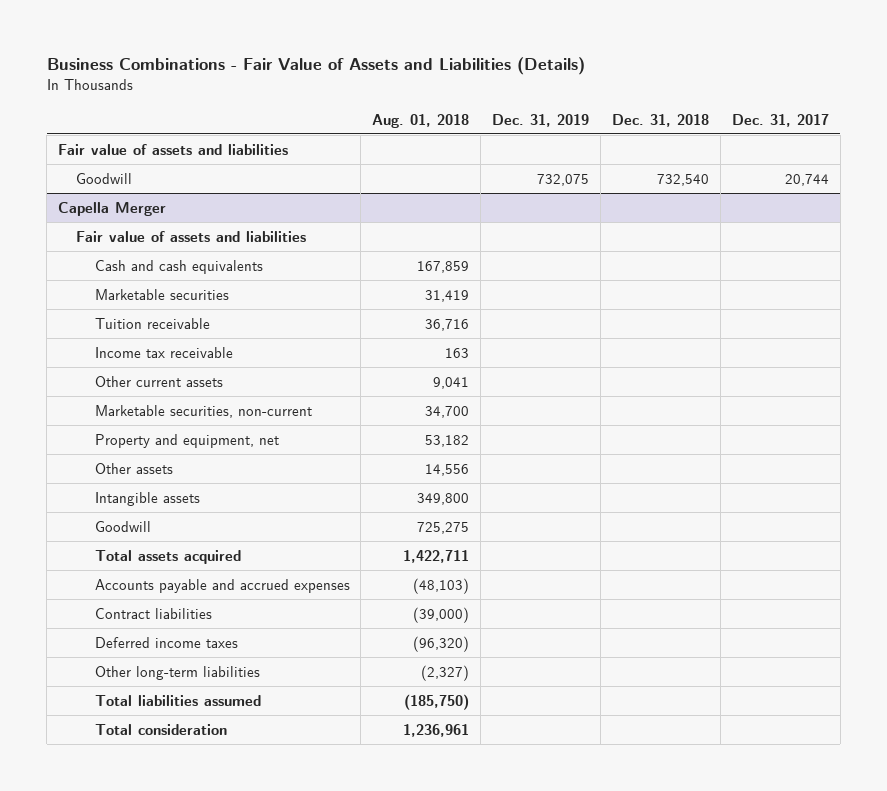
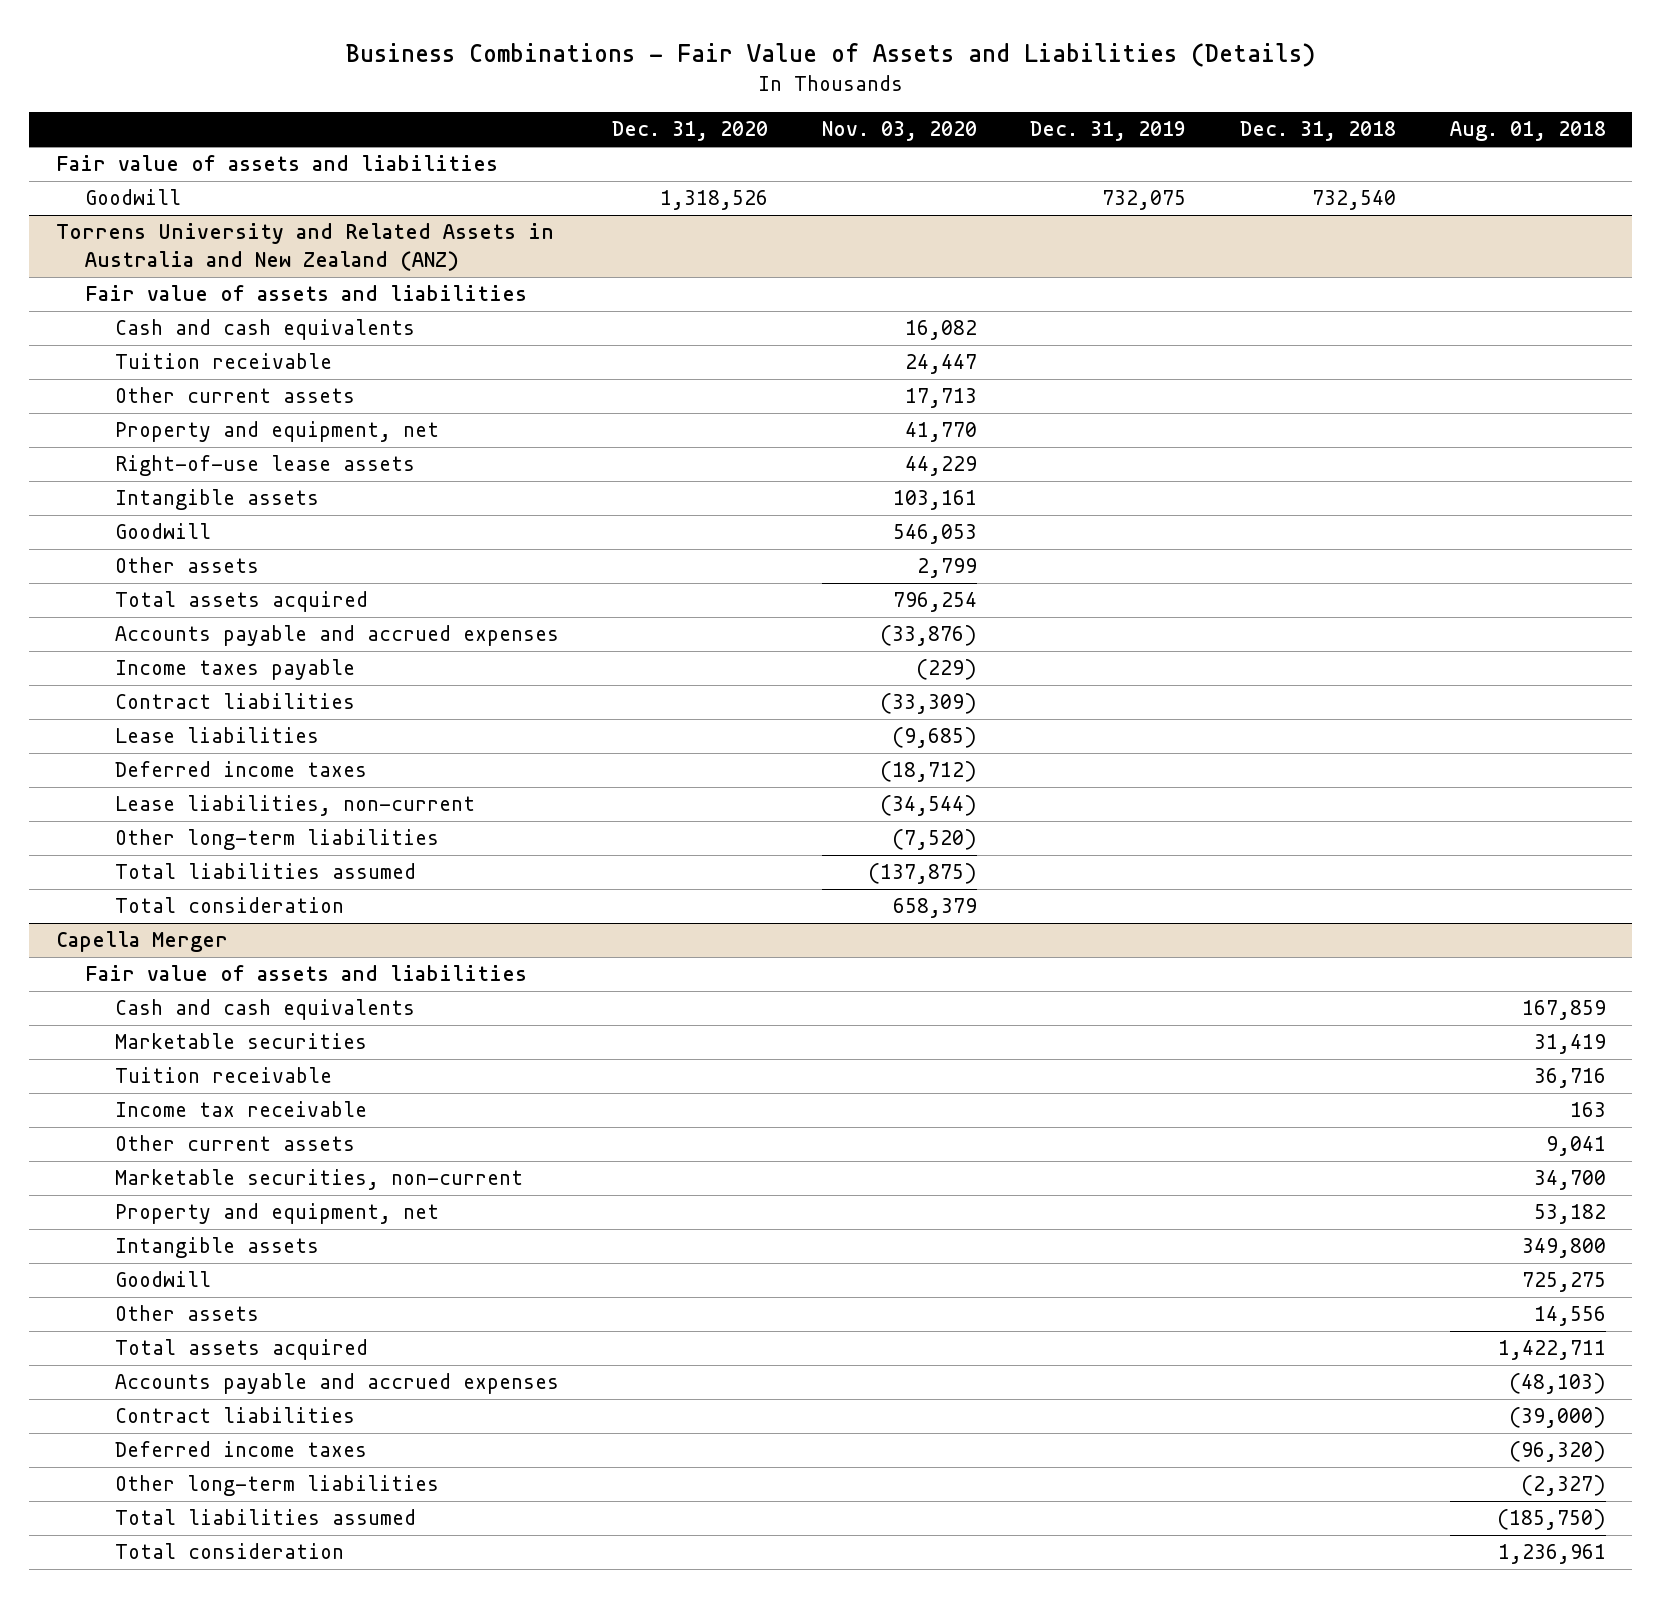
- | Aug. 01, 2018 | Dec. 31, 2019 | Dec. 31, 2018 | Dec. 31, 2017
+ | Dec. 31, 2020 | Nov. 03, 2020 | Dec. 31, 2019 | Dec. 31, 2018 | Aug. 01, 2018
+ Torrens University and Related Assets in Australia and New Zealand (ANZ)
+ Fair value of assets and liabilities
+ Cash and cash equivalents | | 16,082 | | |
+ Tuition receivable | | 24,447 | | |
+ Other current assets | | 17,713 | | |
+ Property and equipment, net | | 41,770 | | |
+ Right-of-use lease assets | | 44,229 | | |
+ Intangible assets | | 103,161 | | |
+ Goodwill | | 546,053 | | |
+ Other assets | | 2,799 | | |
+ Total assets acquired | | 796,254 | | |
+ Accounts payable and accrued expenses | | (33,876) | | |
+ Income taxes payable | | (229) | | |
+ Contract liabilities | | (33,309) | | |
+ Lease liabilities | | (9,685) | | |
+ Deferred income taxes | | (18,712) | | |
+ Lease liabilities, non-current | | (34,544) | | |
+ Other long-term liabilities | | (7,520) | | |
+ Total liabilities assumed | | (137,875) | | |
+ Total consideration | | 658,379 | | |
@ Capella Merger
moved down: Other assets | | | | | 14,556

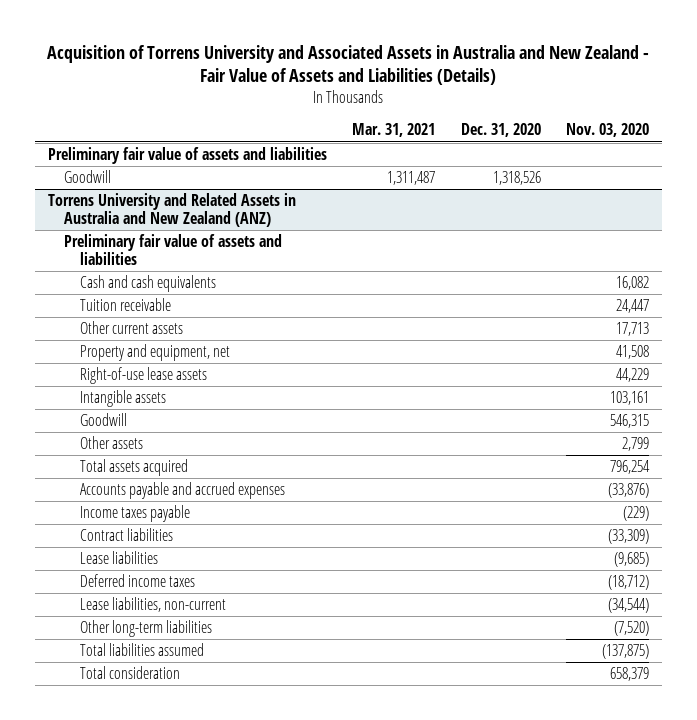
- Business Combinations - Fair Value of Assets and Liabilities (Details)
+ Acquisition of Torrens University and Associated Assets in Australia and New Zealand - Fair Value of Assets and Liabilities (Details)
- | Dec. 31, 2020 | Nov. 03, 2020 | Dec. 31, 2019 | Dec. 31, 2018 | Aug. 01, 2018
+ | Mar. 31, 2021 | Dec. 31, 2020 | Nov. 03, 2020
- Fair value of assets and liabilities
+ Preliminary fair value of assets and liabilities
@ Torrens University and Related Assets in Australia and New Zealand (ANZ)
- Fair value of assets and liabilities
+ Preliminary fair value of assets and liabilities
- Property and equipment, net | | 41,770 | | |
+ Property and equipment, net | | | 41,508
- Goodwill | | 546,053 | | |
+ Goodwill | | | 546,315
- Capella Merger
- Fair value of assets and liabilities
- Cash and cash equivalents | | | | | 167,859
- Marketable securities | | | | | 31,419
- Tuition receivable | | | | | 36,716
- Income tax receivable | | | | | 163
- Other current assets | | | | | 9,041
- Marketable securities, non-current | | | | | 34,700
- Property and equipment, net | | | | | 53,182
- Intangible assets | | | | | 349,800
- Goodwill | | | | | 725,275
- Other assets | | | | | 14,556
- Total assets acquired | | | | | 1,422,711
- Accounts payable and accrued expenses | | | | | (48,103)
- Contract liabilities | | | | | (39,000)
- Deferred income taxes | | | | | (96,320)
- Other long-term liabilities | | | | | (2,327)
- Total liabilities assumed | | | | | (185,750)
- Total consideration | | | | | 1,236,961

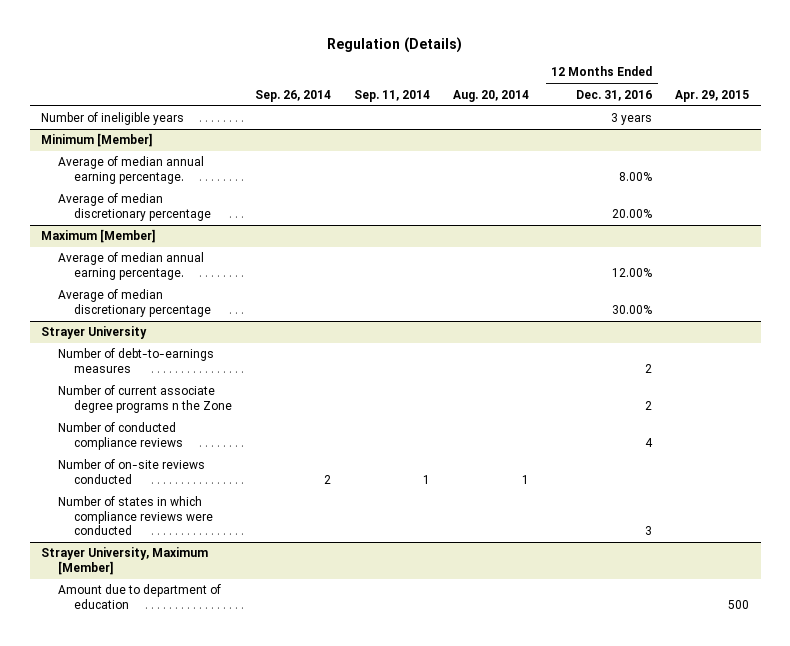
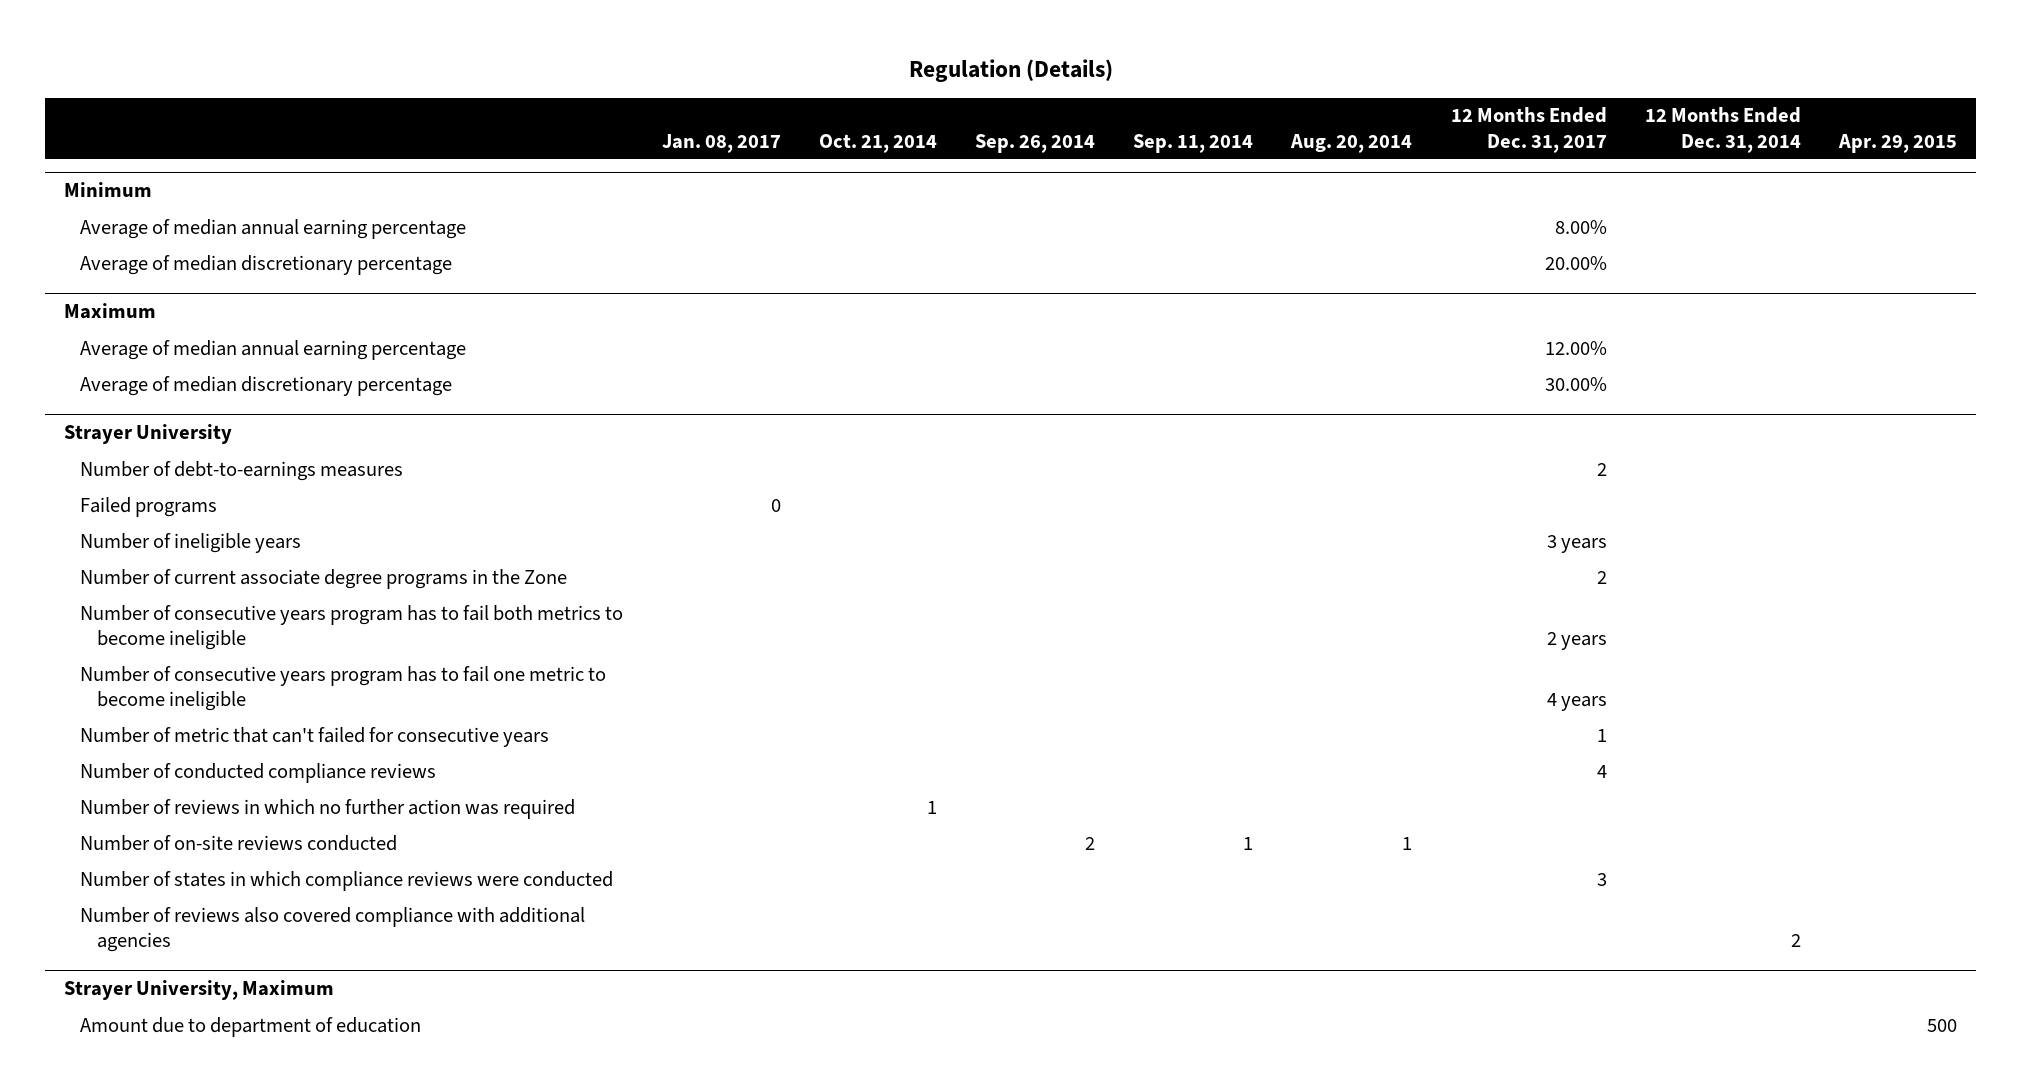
- | Sep. 26, 2014 | Sep. 11, 2014 | Aug. 20, 2014 | 12 Months Ended Dec. 31, 2016 | Apr. 29, 2015
+ | Jan. 08, 2017 | Oct. 21, 2014 | Sep. 26, 2014 | Sep. 11, 2014 | Aug. 20, 2014 | 12 Months Ended Dec. 31, 2017 | 12 Months Ended Dec. 31, 2014 | Apr. 29, 2015
- Number of ineligible years | | | | 3 years |
- Minimum [Member]
- Average of median annual earning percentage. | | | | 8.00% |
+ Minimum
+ Average of median annual earning percentage | | | | | | 8.00% | |
- Maximum [Member]
- Average of median annual earning percentage. | | | | 12.00% |
+ Maximum
+ Average of median annual earning percentage | | | | | | 12.00% | |
@ Strayer University
- Number of current associate degree programs n the Zone | | | | 2 |
+ Failed programs | 0 | | | | | | |
+ Number of ineligible years | | | | | | 3 years | |
+ Number of current associate degree programs in the Zone | | | | | | 2 | |
+ Number of consecutive years program has to fail both metrics to become ineligible | | | | | | 2 years | |
+ Number of consecutive years program has to fail one metric to become ineligible | | | | | | 4 years | |
+ Number of metric that can't failed for consecutive years | | | | | | 1 | |
+ Number of reviews in which no further action was required | | 1 | | | | | |
- Strayer University, Maximum [Member]
@ Strayer University
+ Number of reviews also covered compliance with additional agencies | | | | | | | 2 |
+ Strayer University, Maximum

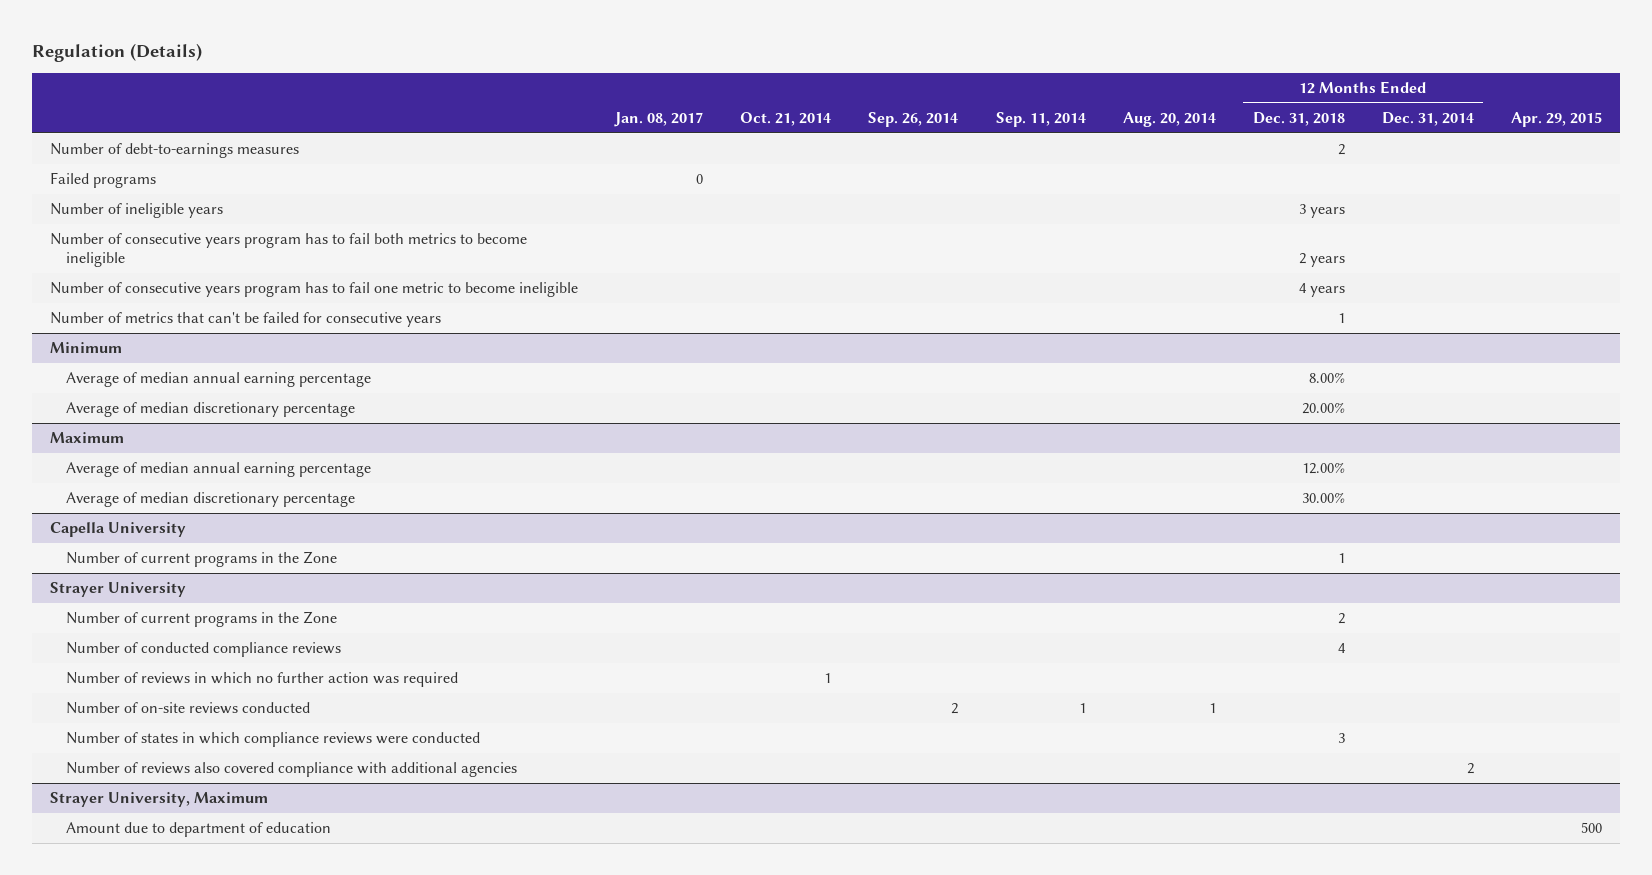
- | Jan. 08, 2017 | Oct. 21, 2014 | Sep. 26, 2014 | Sep. 11, 2014 | Aug. 20, 2014 | 12 Months Ended Dec. 31, 2017 | 12 Months Ended Dec. 31, 2014 | Apr. 29, 2015
+ | Jan. 08, 2017 | Oct. 21, 2014 | Sep. 26, 2014 | Sep. 11, 2014 | Aug. 20, 2014 | 12 Months Ended Dec. 31, 2018 | 12 Months Ended Dec. 31, 2014 | Apr. 29, 2015
+ Number of debt-to-earnings measures | | | | | | 2 | |
+ Failed programs | 0 | | | | | | |
+ Number of ineligible years | | | | | | 3 years | |
+ Number of consecutive years program has to fail both metrics to become ineligible | | | | | | 2 years | |
+ Number of consecutive years program has to fail one metric to become ineligible | | | | | | 4 years | |
+ Number of metrics that can't be failed for consecutive years | | | | | | 1 | |
+ Capella University
+ Number of current programs in the Zone | | | | | | 1 | |
@ Strayer University
- Number of debt-to-earnings measures | | | | | | 2 | |
- Failed programs | 0 | | | | | | |
- Number of ineligible years | | | | | | 3 years | |
- Number of current associate degree programs in the Zone | | | | | | 2 | |
- Number of consecutive years program has to fail both metrics to become ineligible | | | | | | 2 years | |
- Number of consecutive years program has to fail one metric to become ineligible | | | | | | 4 years | |
- Number of metric that can't failed for consecutive years | | | | | | 1 | |
+ Number of current programs in the Zone | | | | | | 2 | |

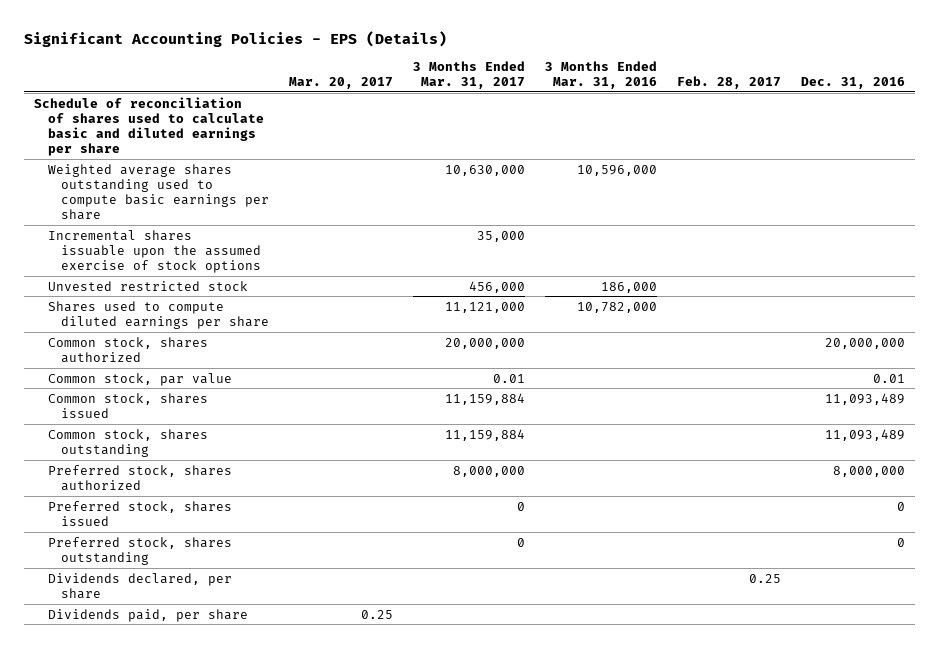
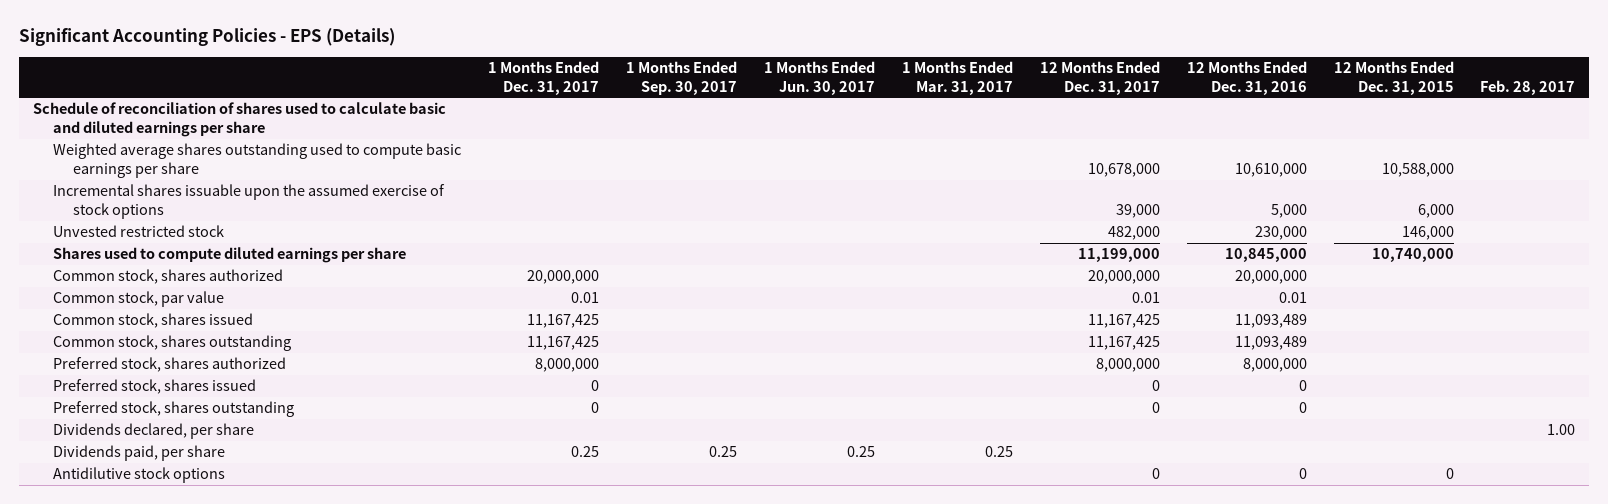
- | Mar. 20, 2017 | 3 Months Ended Mar. 31, 2017 | 3 Months Ended Mar. 31, 2016 | Feb. 28, 2017 | Dec. 31, 2016
+ | 1 Months Ended Dec. 31, 2017 | 1 Months Ended Sep. 30, 2017 | 1 Months Ended Jun. 30, 2017 | 1 Months Ended Mar. 31, 2017 | 12 Months Ended Dec. 31, 2017 | 12 Months Ended Dec. 31, 2016 | 12 Months Ended Dec. 31, 2015 | Feb. 28, 2017
- Dividends declared, per share | | | | 0.25 |
+ Dividends declared, per share | | | | | | | | 1.00
+ Antidilutive stock options | | | | | 0 | 0 | 0 |

